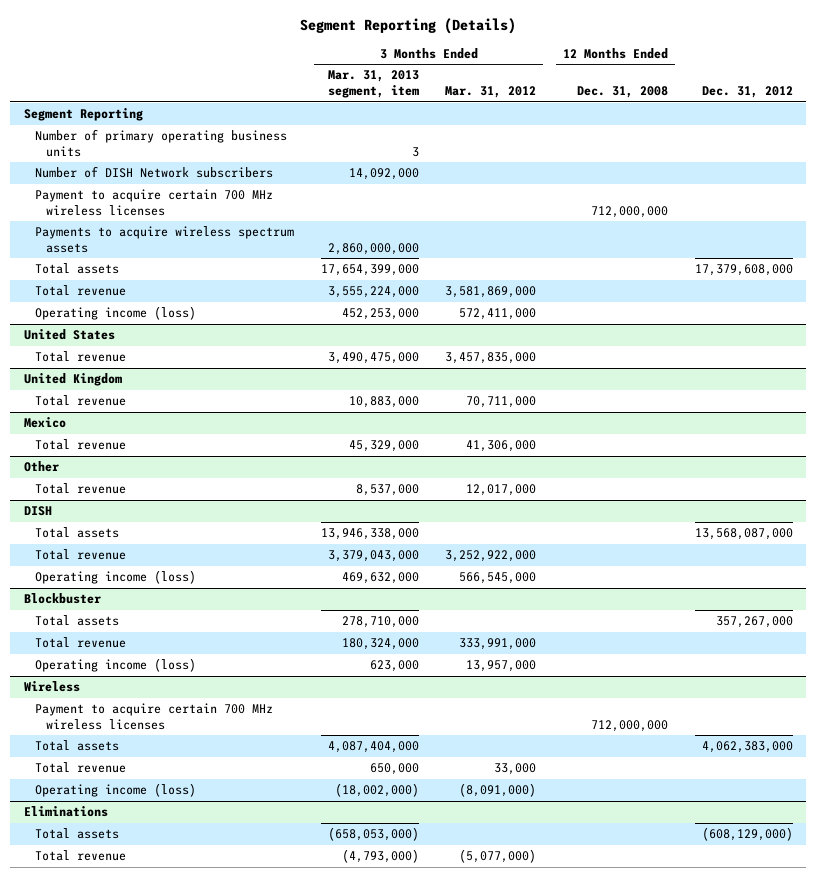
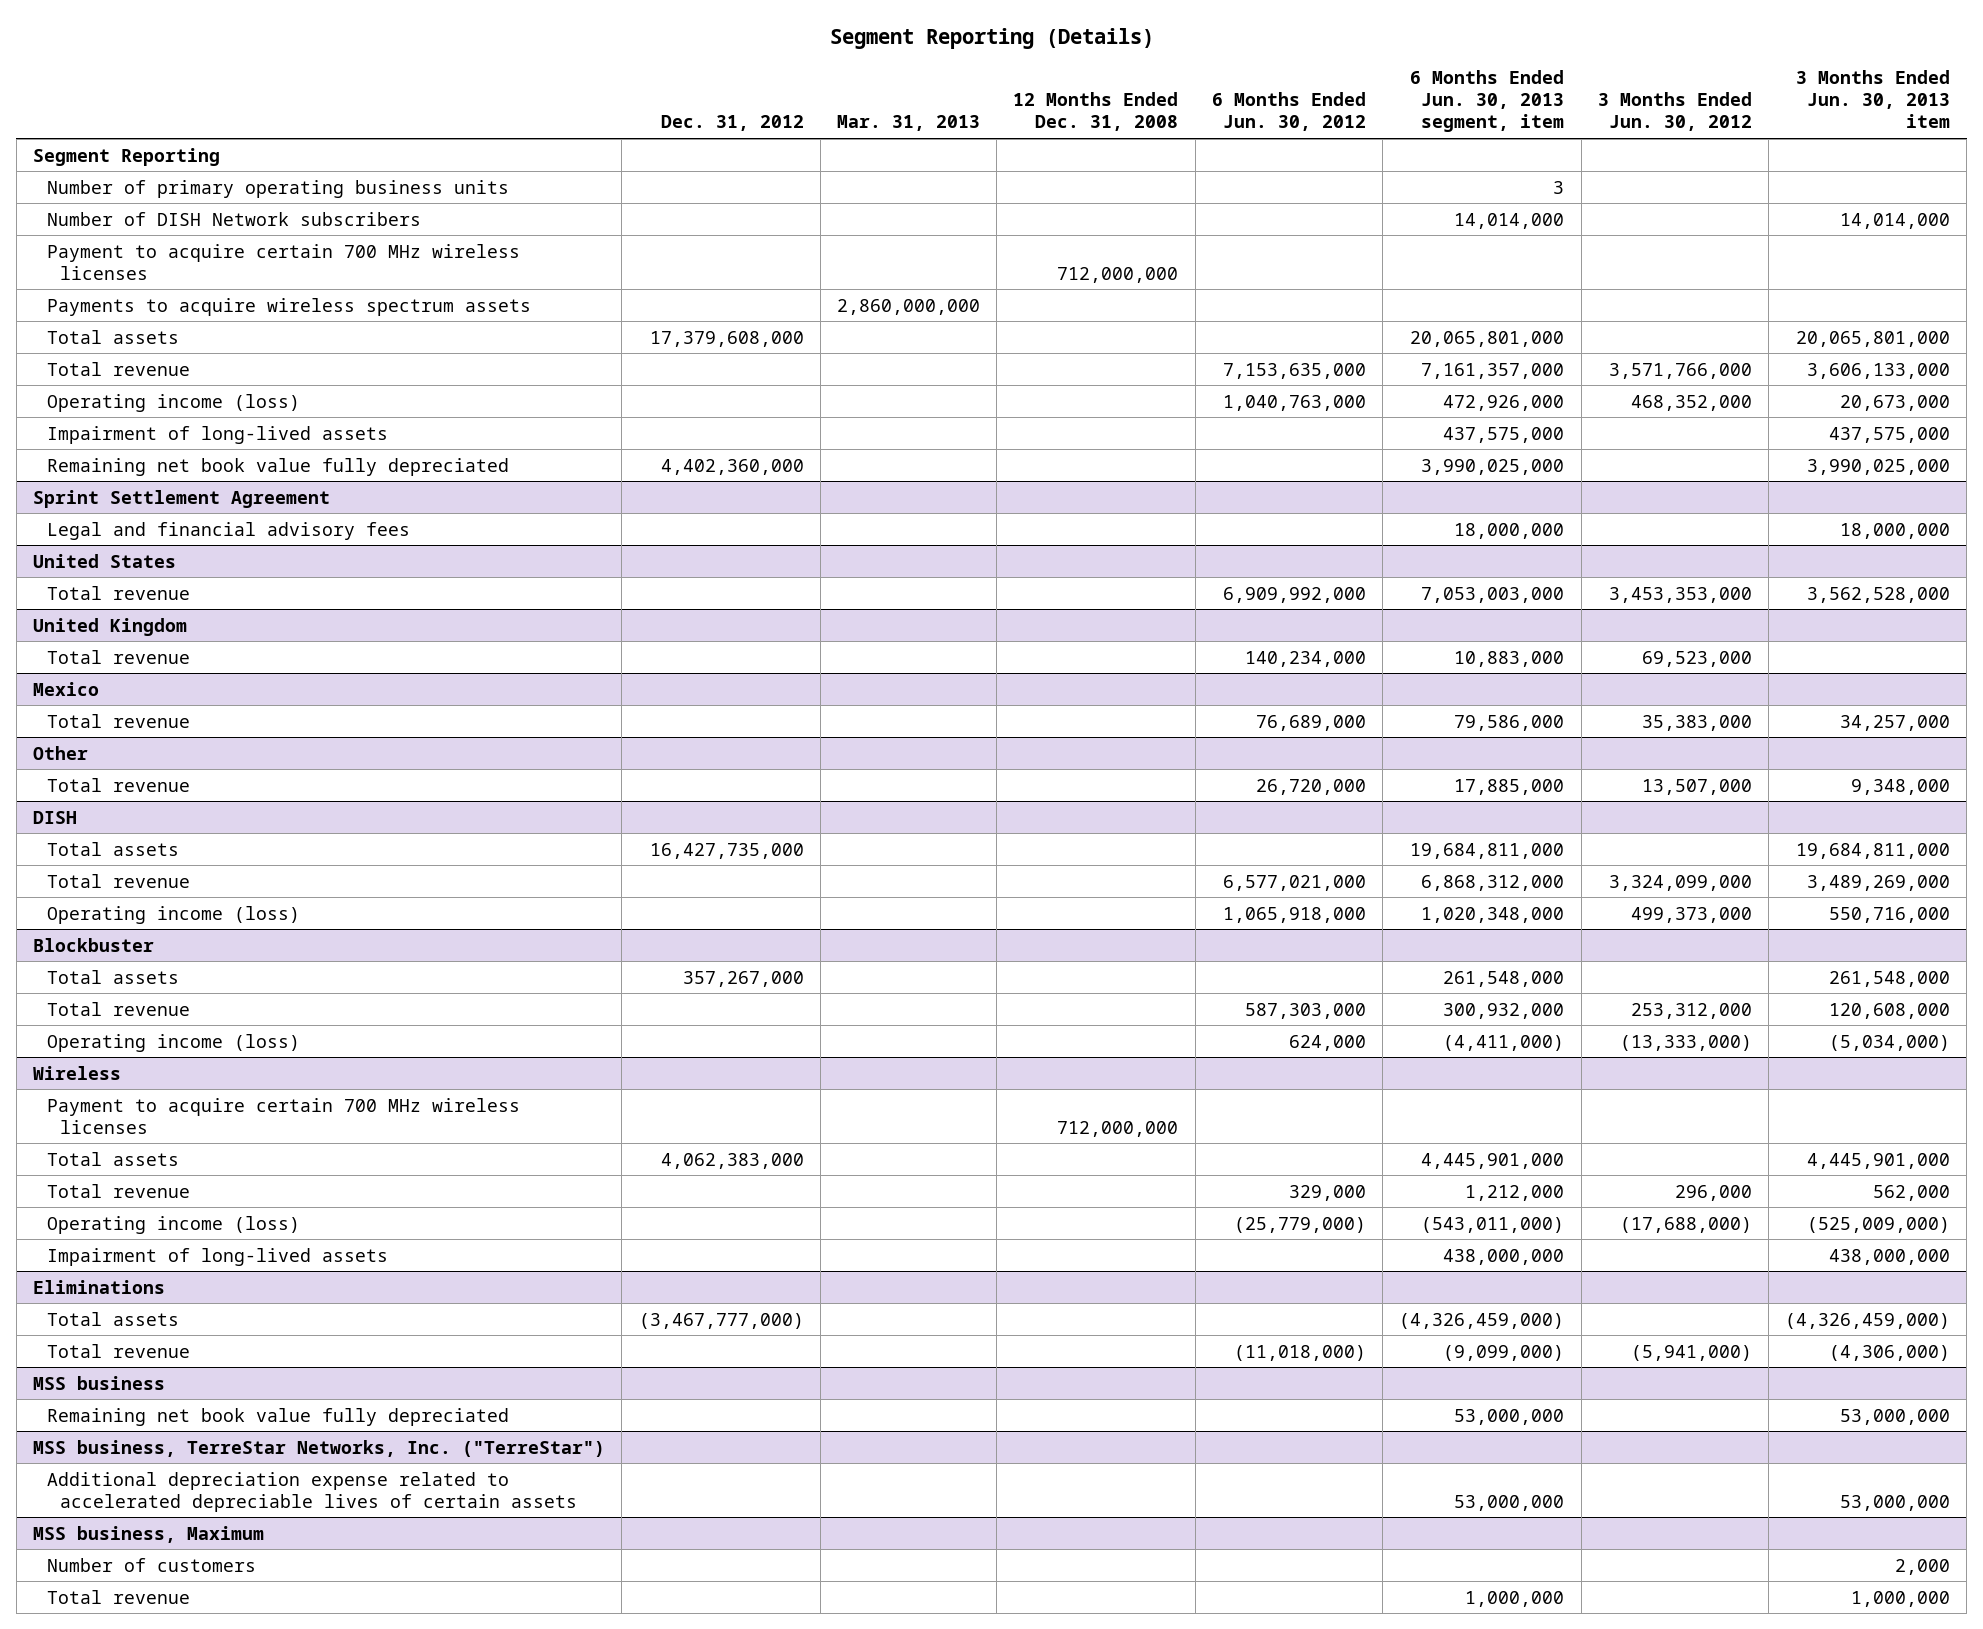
- | 3 Months Ended Mar. 31, 2013 segment, item | 3 Months Ended Mar. 31, 2012 | 12 Months Ended Dec. 31, 2008 | Dec. 31, 2012
+ | Dec. 31, 2012 | Mar. 31, 2013 | 12 Months Ended Dec. 31, 2008 | 6 Months Ended Jun. 30, 2012 | 6 Months Ended Jun. 30, 2013 segment, item | 3 Months Ended Jun. 30, 2012 | 3 Months Ended Jun. 30, 2013 item
+ Impairment of long-lived assets | | | | | 437,575,000 | | 437,575,000
+ Remaining net book value fully depreciated | 4,402,360,000 | | | | 3,990,025,000 | | 3,990,025,000
+ Sprint Settlement Agreement
+ Legal and financial advisory fees | | | | | 18,000,000 | | 18,000,000
@ DISH
- Total assets | 13,946,338,000 | | | 13,568,087,000
+ Total assets | 16,427,735,000 | | | | 19,684,811,000 | | 19,684,811,000
@ Wireless
+ Impairment of long-lived assets | | | | | 438,000,000 | | 438,000,000
@ Eliminations
- Total assets | (658,053,000) | | | (608,129,000)
+ Total assets | (3,467,777,000) | | | | (4,326,459,000) | | (4,326,459,000)
+ MSS business
+ Remaining net book value fully depreciated | | | | | 53,000,000 | | 53,000,000
+ MSS business, TerreStar Networks, Inc. ("TerreStar")
+ Additional depreciation expense related to accelerated depreciable lives of certain assets | | | | | 53,000,000 | | 53,000,000
+ MSS business, Maximum
+ Number of customers | | | | | | | 2,000
+ Total revenue | | | | | 1,000,000 | | 1,000,000

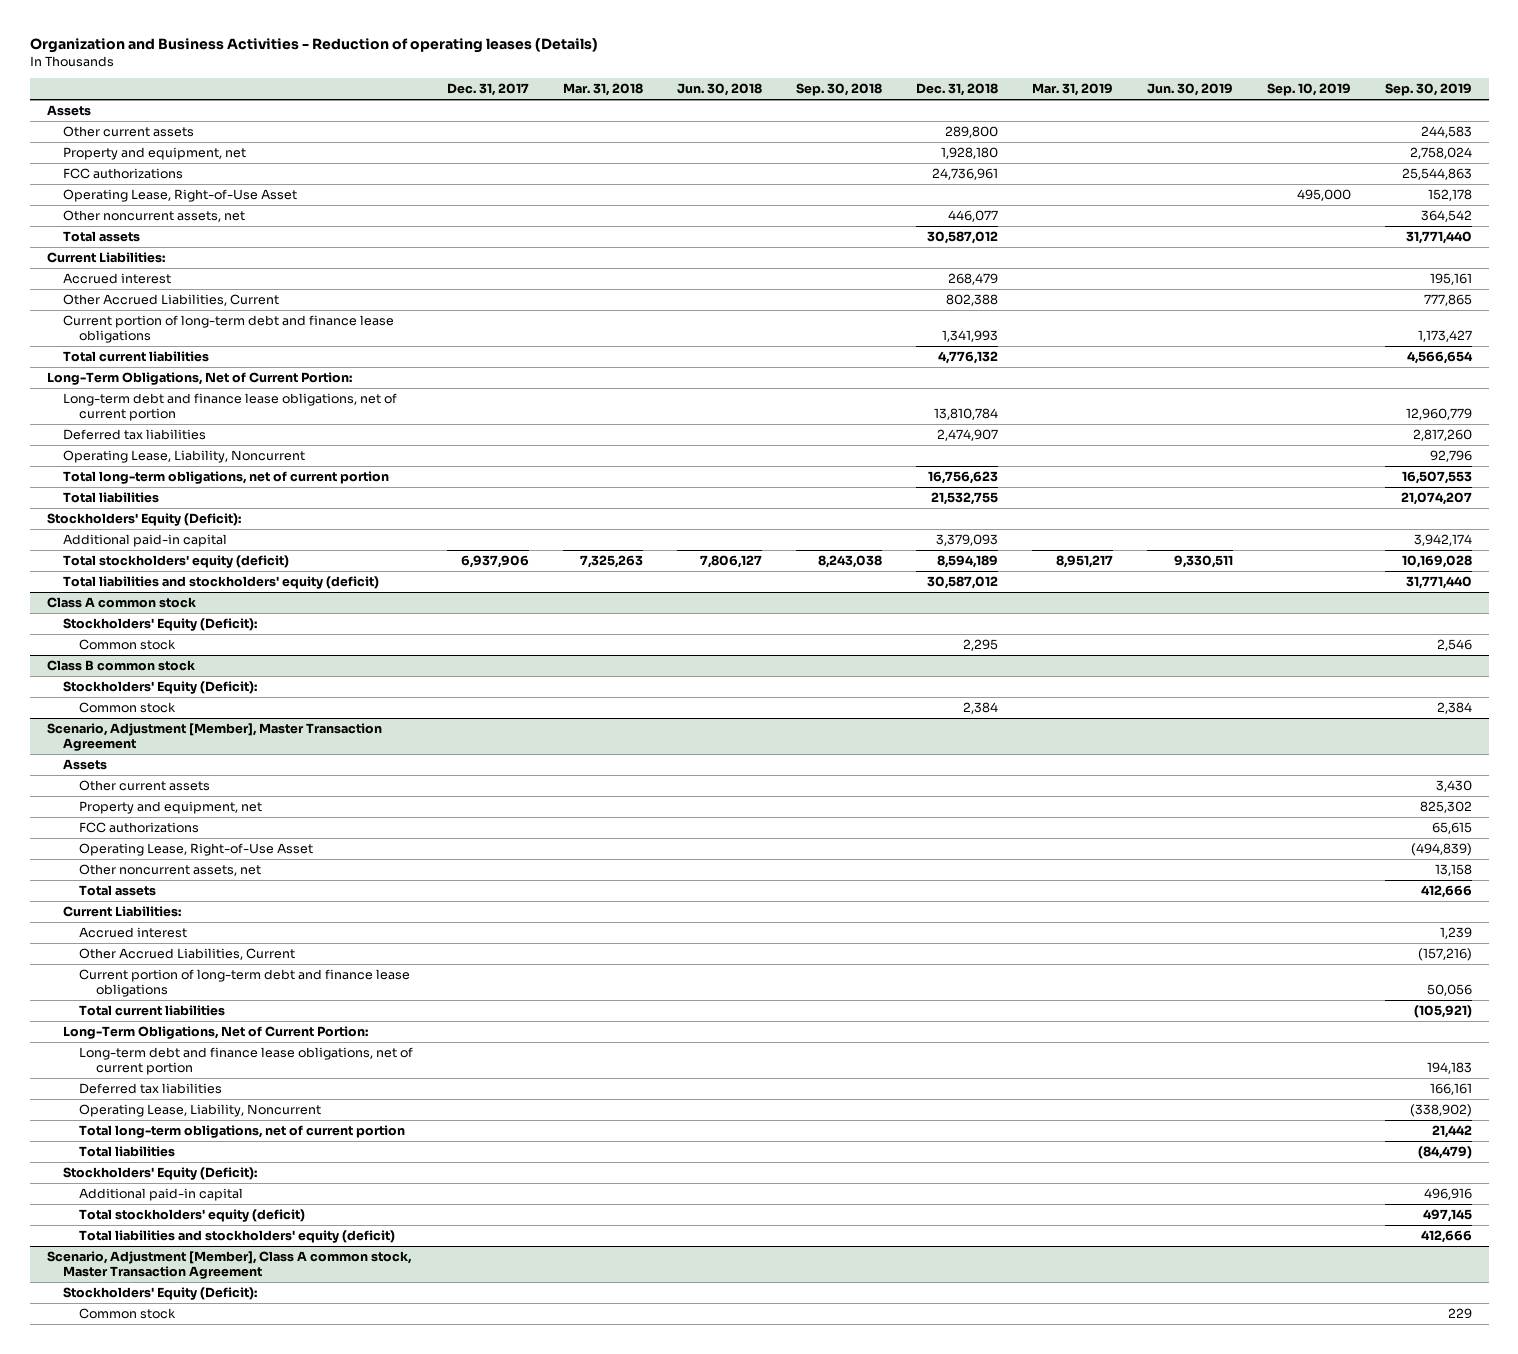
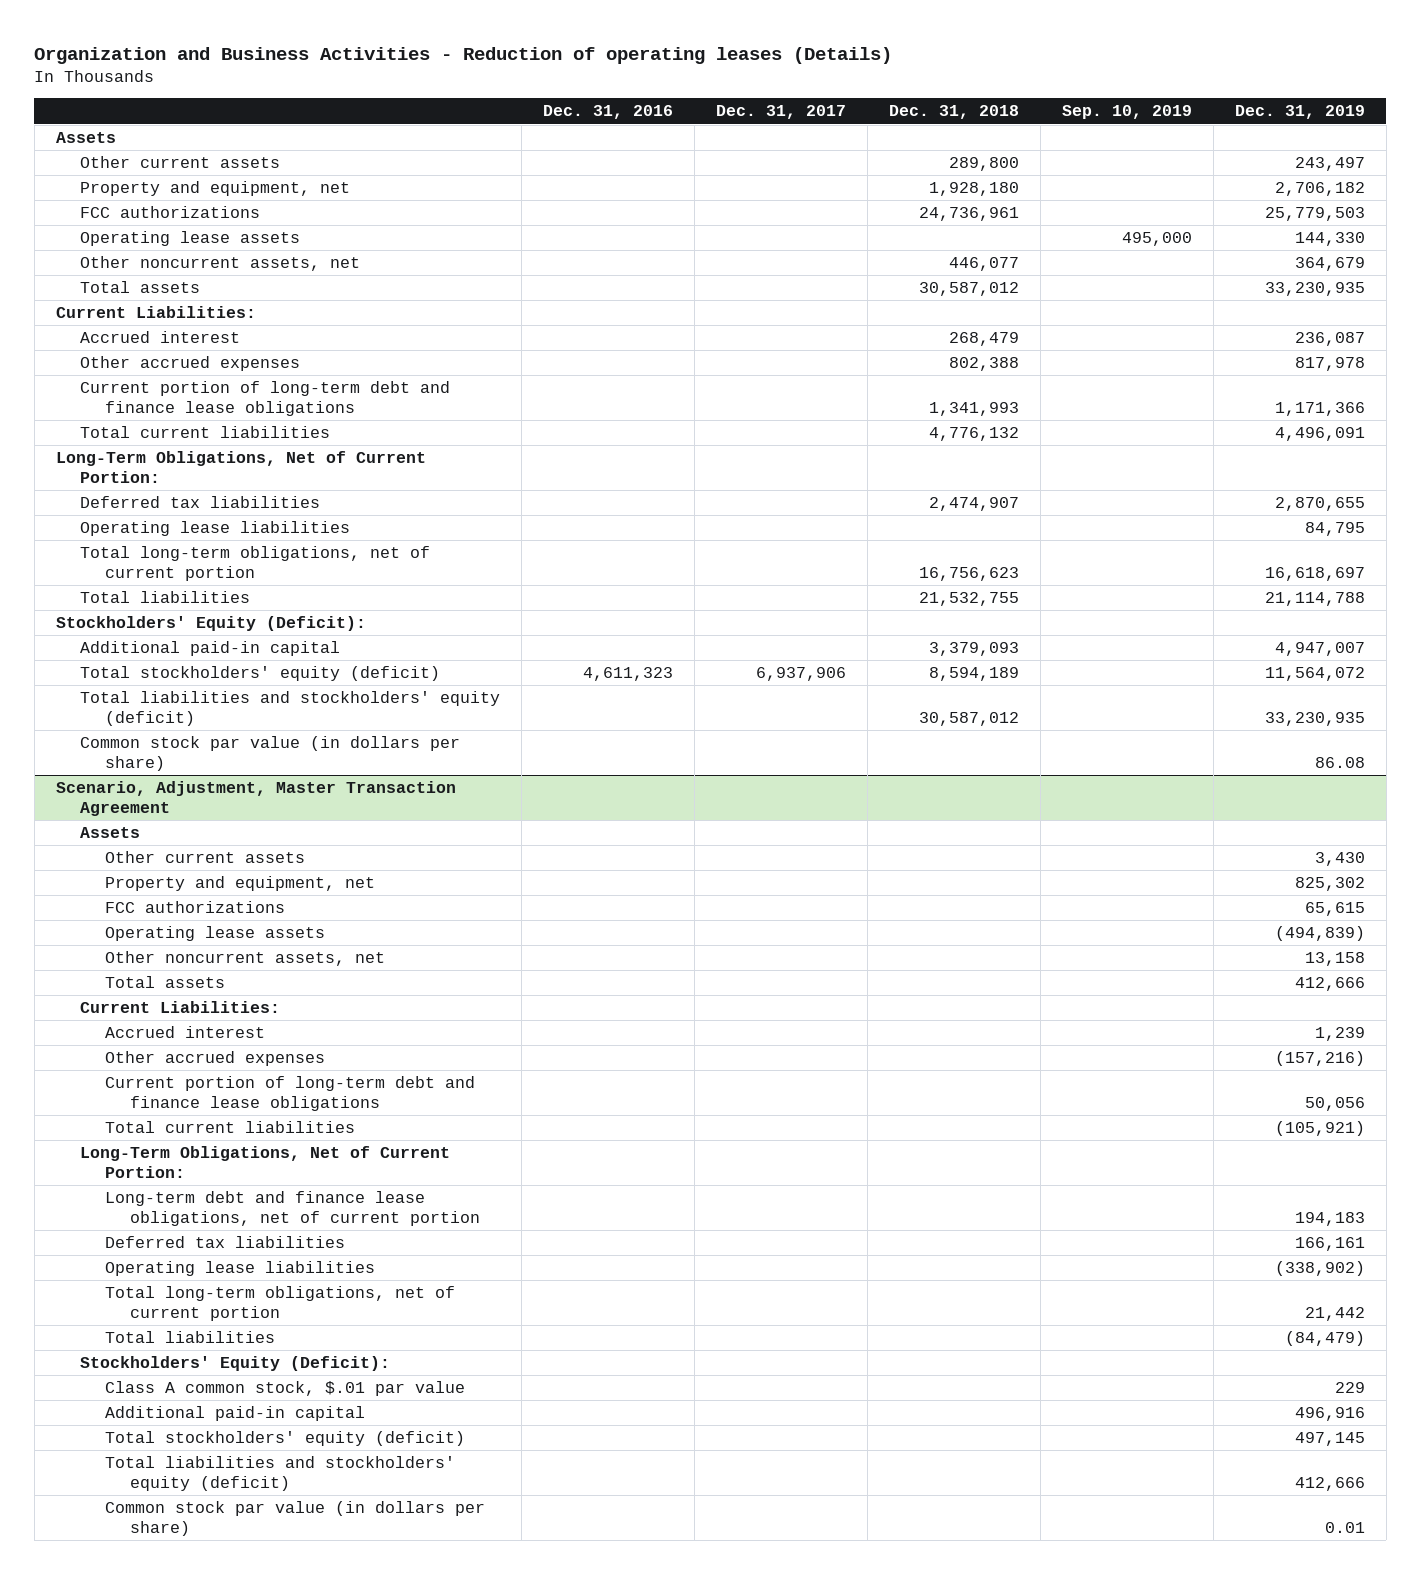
- | Dec. 31, 2017 | Mar. 31, 2018 | Jun. 30, 2018 | Sep. 30, 2018 | Dec. 31, 2018 | Mar. 31, 2019 | Jun. 30, 2019 | Sep. 10, 2019 | Sep. 30, 2019
+ | Dec. 31, 2016 | Dec. 31, 2017 | Dec. 31, 2018 | Sep. 10, 2019 | Dec. 31, 2019
- Operating Lease, Right-of-Use Asset | | | | | | | | 495,000 | 152,178
+ Operating lease assets | | | | 495,000 | 144,330
- Other Accrued Liabilities, Current | | | | | 802,388 | | | | 777,865
+ Other accrued expenses | | | 802,388 | | 817,978
- Long-term debt and finance lease obligations, net of current portion | | | | | 13,810,784 | | | | 12,960,779
- Operating Lease, Liability, Noncurrent | | | | | | | | | 92,796
+ Operating lease liabilities | | | | | 84,795
- Class A common stock
- Stockholders' Equity (Deficit):
- Common stock | | | | | 2,295 | | | | 2,546
- Class B common stock
- Stockholders' Equity (Deficit):
- Common stock | | | | | 2,384 | | | | 2,384
- Scenario, Adjustment [Member], Master Transaction Agreement
+ Common stock par value (in dollars per share) | | | | | 86.08
+ Scenario, Adjustment, Master Transaction Agreement
- Operating Lease, Right-of-Use Asset | | | | | | | | | (494,839)
+ Operating lease assets | | | | | (494,839)
- Other Accrued Liabilities, Current | | | | | | | | | (157,216)
+ Other accrued expenses | | | | | (157,216)
- Operating Lease, Liability, Noncurrent | | | | | | | | | (338,902)
+ Operating lease liabilities | | | | | (338,902)
+ Class A common stock, $.01 par value | | | | | 229
- Scenario, Adjustment [Member], Class A common stock, Master Transaction Agreement
- Stockholders' Equity (Deficit):
- Common stock | | | | | | | | | 229
+ Common stock par value (in dollars per share) | | | | | 0.01

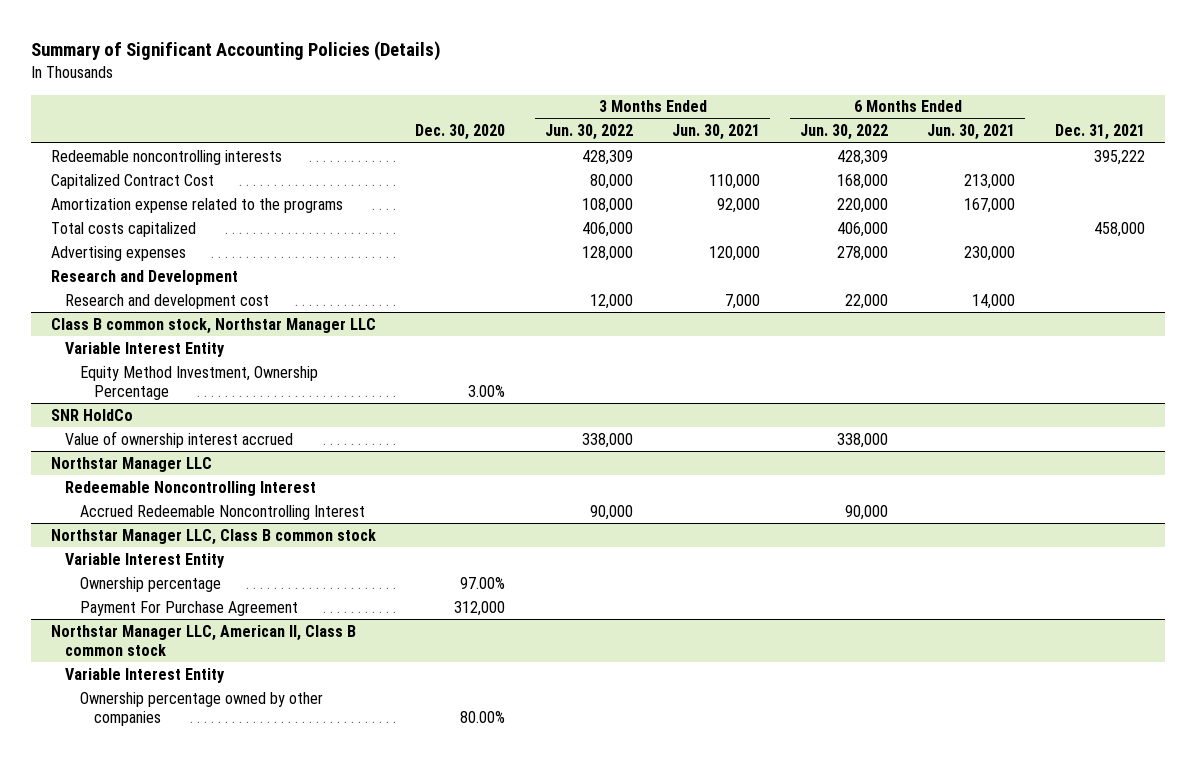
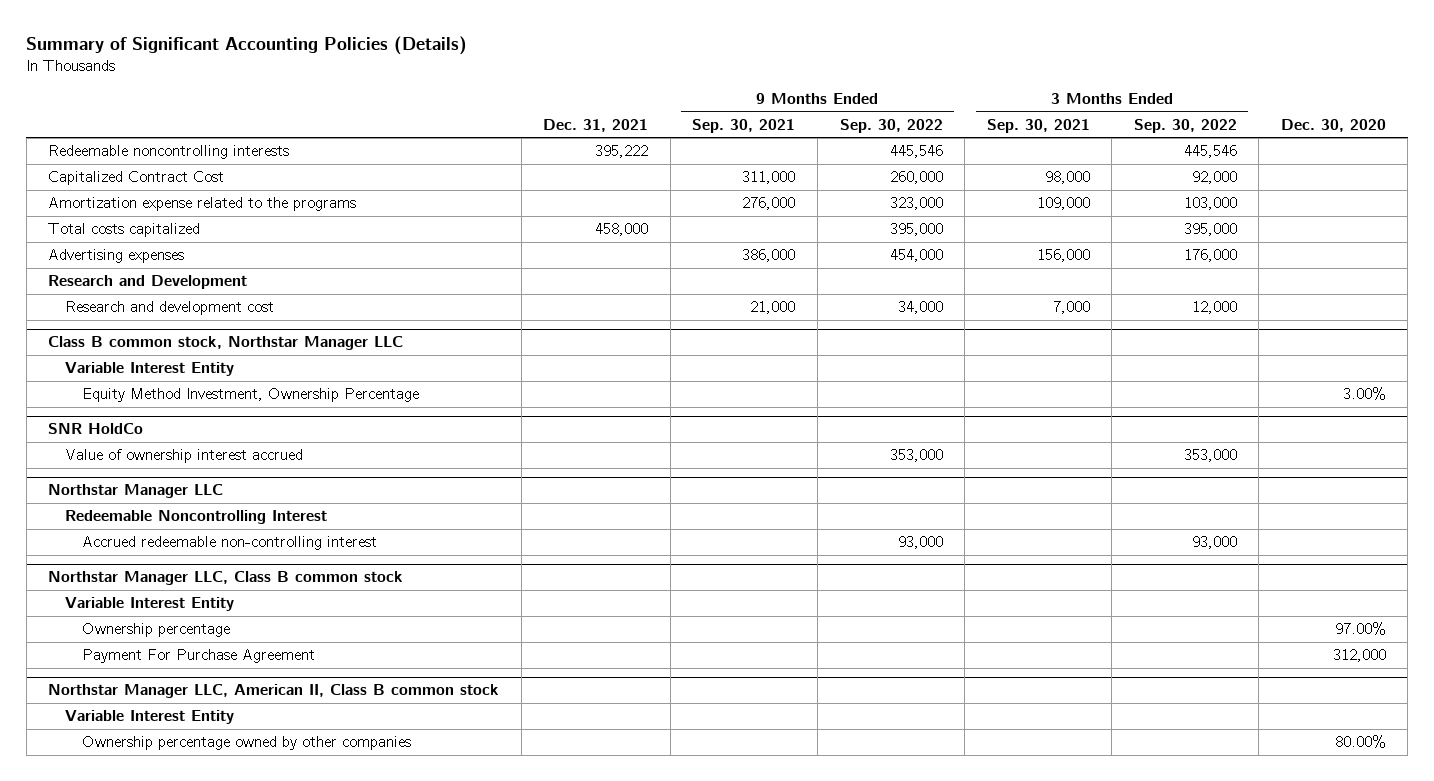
- | Dec. 30, 2020 | 3 Months Ended Jun. 30, 2022 | 3 Months Ended Jun. 30, 2021 | 6 Months Ended Jun. 30, 2022 | 6 Months Ended Jun. 30, 2021 | Dec. 31, 2021
+ | Dec. 31, 2021 | 9 Months Ended Sep. 30, 2021 | 9 Months Ended Sep. 30, 2022 | 3 Months Ended Sep. 30, 2021 | 3 Months Ended Sep. 30, 2022 | Dec. 30, 2020
@ Northstar Manager LLC
- Accrued Redeemable Noncontrolling Interest | | 90,000 | | 90,000 | |
+ Accrued redeemable non-controlling interest | | | 93,000 | | 93,000 |

